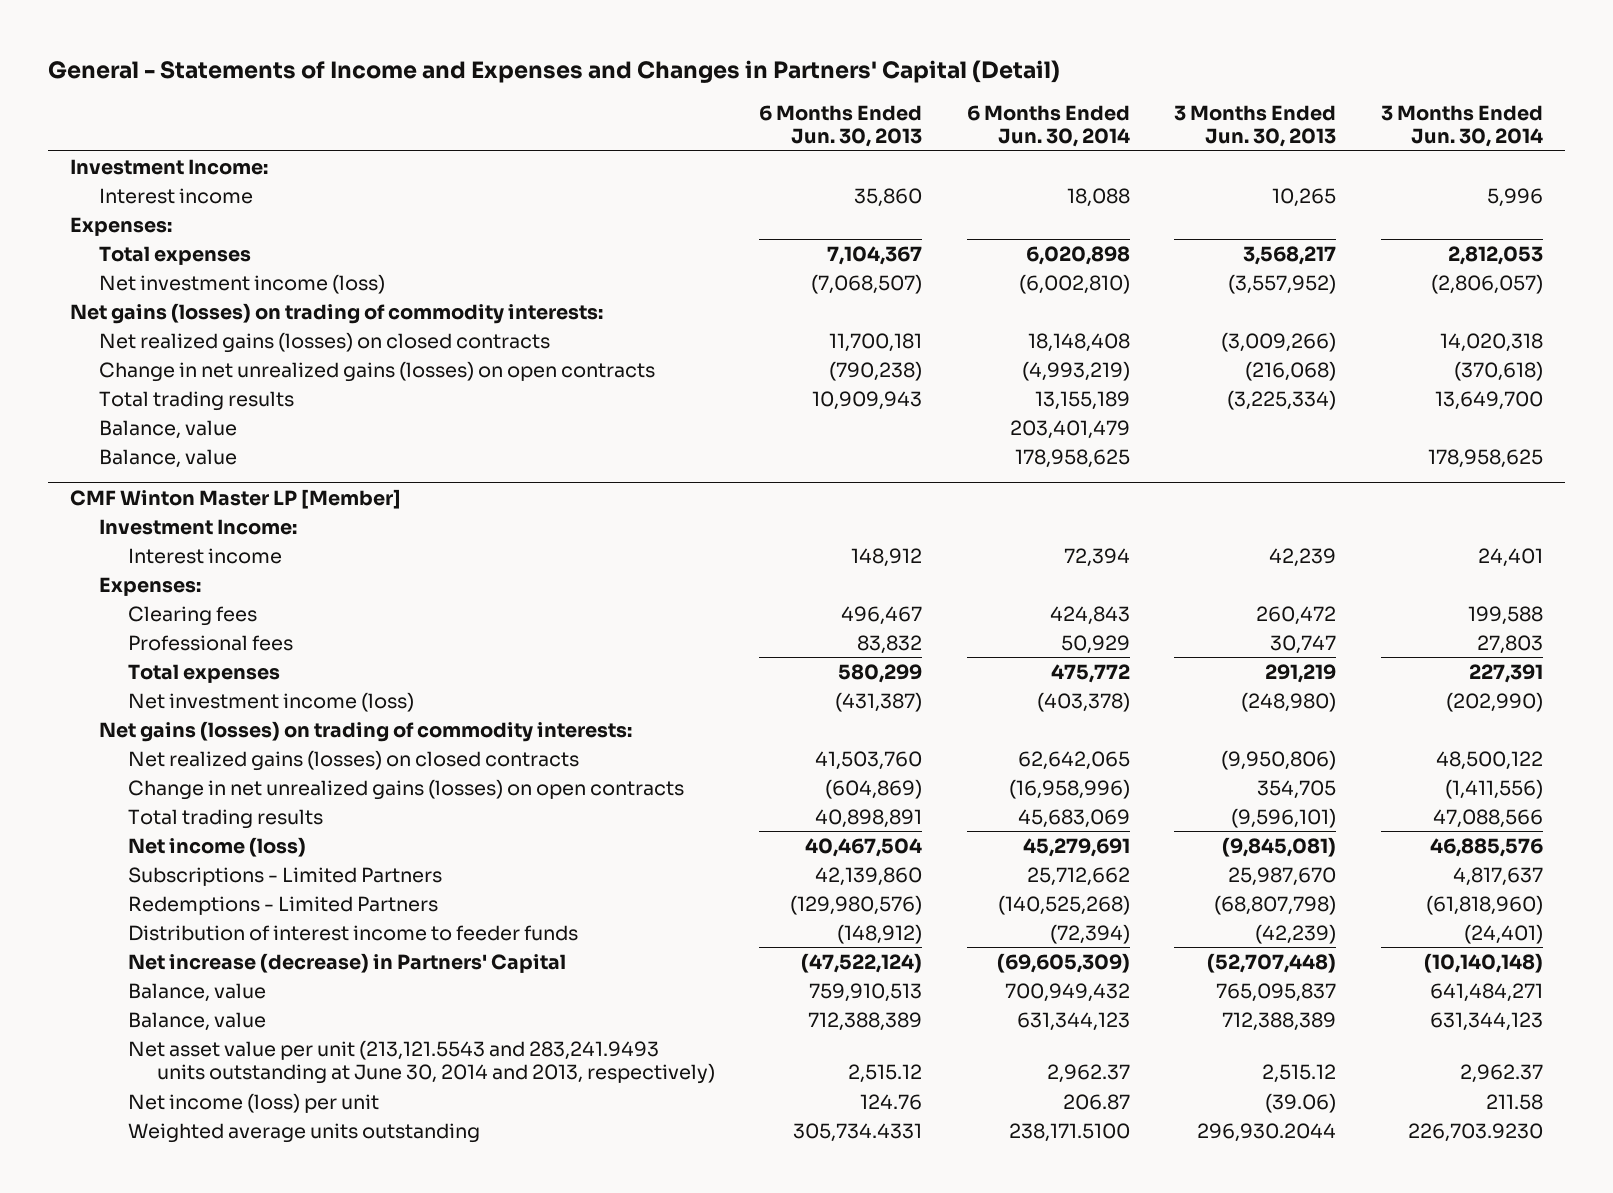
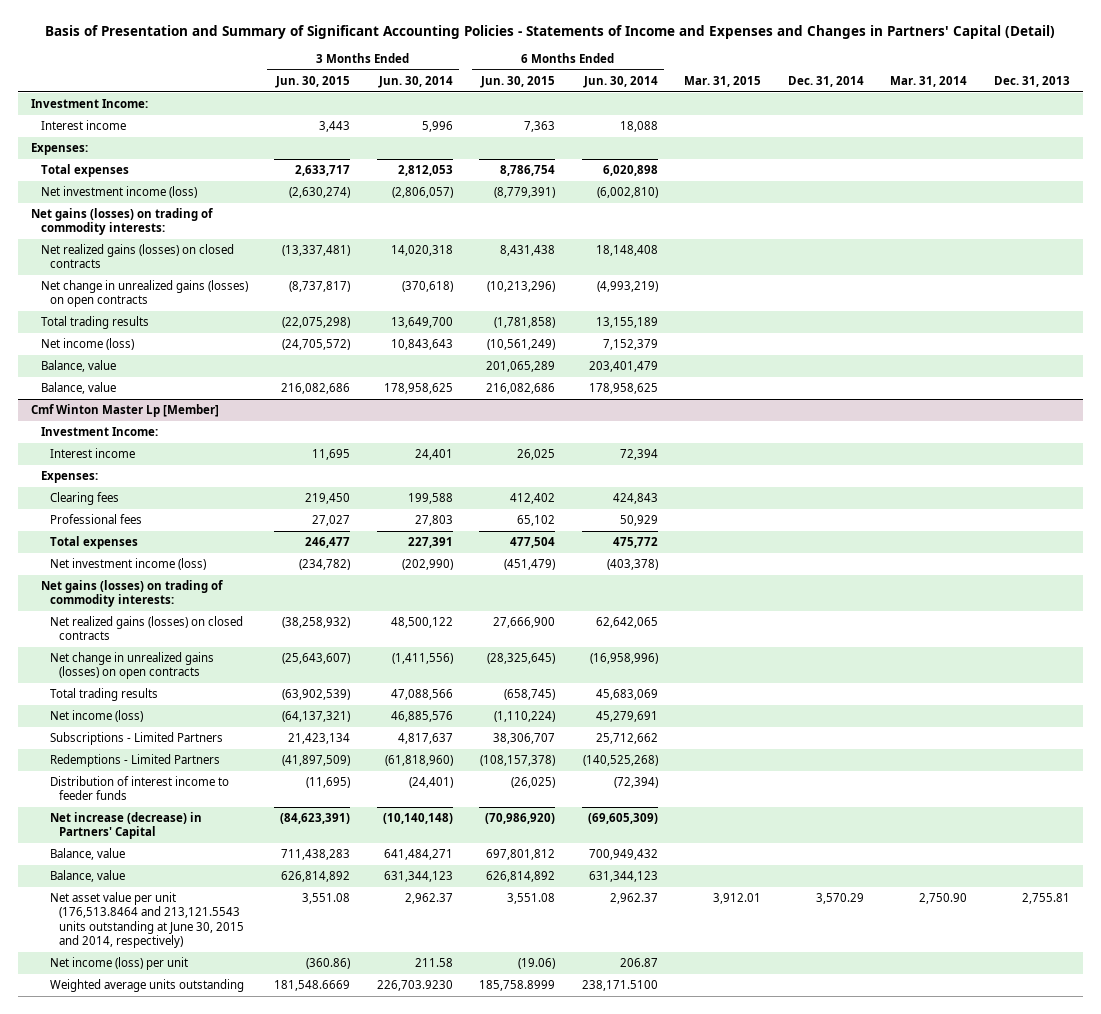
- General - Statements of Income and Expenses and Changes in Partners' Capital (Detail)
+ Basis of Presentation and Summary of Significant Accounting Policies - Statements of Income and Expenses and Changes in Partners' Capital (Detail)
- | 6 Months Ended Jun. 30, 2013 | 6 Months Ended Jun. 30, 2014 | 3 Months Ended Jun. 30, 2013 | 3 Months Ended Jun. 30, 2014
+ | 3 Months Ended Jun. 30, 2015 | 3 Months Ended Jun. 30, 2014 | 6 Months Ended Jun. 30, 2015 | 6 Months Ended Jun. 30, 2014 | Mar. 31, 2015 | Dec. 31, 2014 | Mar. 31, 2014 | Dec. 31, 2013
- Change in net unrealized gains (losses) on open contracts | (790,238) | (4,993,219) | (216,068) | (370,618)
+ Net change in unrealized gains (losses) on open contracts | (8,737,817) | (370,618) | (10,213,296) | (4,993,219) | | | |
+ Net income (loss) | (24,705,572) | 10,843,643 | (10,561,249) | 7,152,379 | | | |
- CMF Winton Master LP [Member]
+ Cmf Winton Master Lp [Member]
- Change in net unrealized gains (losses) on open contracts | (604,869) | (16,958,996) | 354,705 | (1,411,556)
+ Net change in unrealized gains (losses) on open contracts | (25,643,607) | (1,411,556) | (28,325,645) | (16,958,996) | | | |
- Net asset value per unit (213,121.5543 and 283,241.9493 units outstanding at June 30, 2014 and 2013, respectively) | 2,515.12 | 2,962.37 | 2,515.12 | 2,962.37
+ Net asset value per unit (176,513.8464 and 213,121.5543 units outstanding at June 30, 2015 and 2014, respectively) | 3,551.08 | 2,962.37 | 3,551.08 | 2,962.37 | 3,912.01 | 3,570.29 | 2,750.90 | 2,755.81

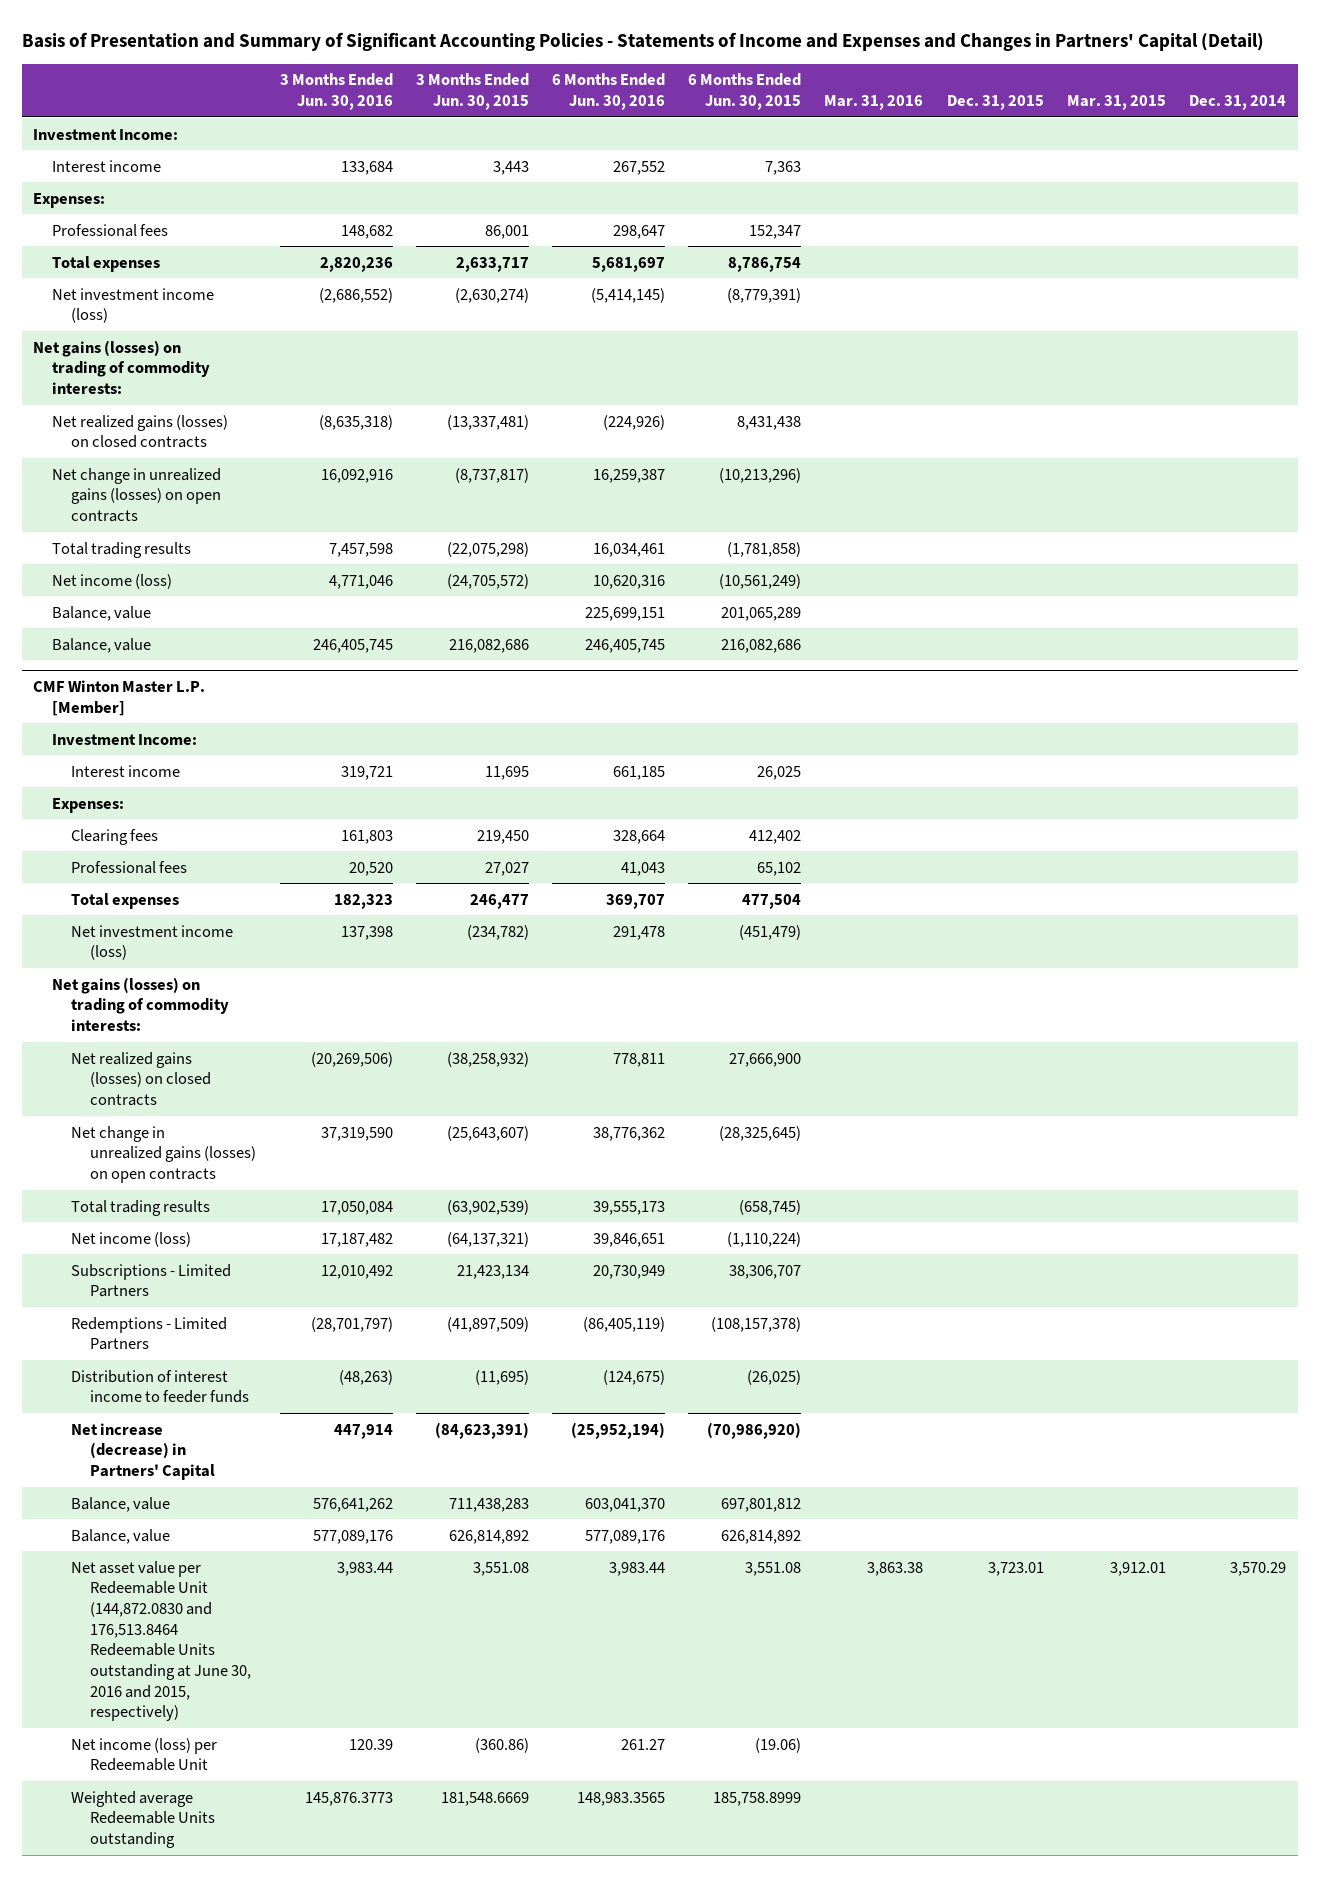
- | 3 Months Ended Jun. 30, 2015 | 3 Months Ended Jun. 30, 2014 | 6 Months Ended Jun. 30, 2015 | 6 Months Ended Jun. 30, 2014 | Mar. 31, 2015 | Dec. 31, 2014 | Mar. 31, 2014 | Dec. 31, 2013
+ | 3 Months Ended Jun. 30, 2016 | 3 Months Ended Jun. 30, 2015 | 6 Months Ended Jun. 30, 2016 | 6 Months Ended Jun. 30, 2015 | Mar. 31, 2016 | Dec. 31, 2015 | Mar. 31, 2015 | Dec. 31, 2014
+ Professional fees | 148,682 | 86,001 | 298,647 | 152,347 | | | |
- Cmf Winton Master Lp [Member]
+ CMF Winton Master L.P. [Member]
- Net asset value per unit (176,513.8464 and 213,121.5543 units outstanding at June 30, 2015 and 2014, respectively) | 3,551.08 | 2,962.37 | 3,551.08 | 2,962.37 | 3,912.01 | 3,570.29 | 2,750.90 | 2,755.81
- Net income (loss) per unit | (360.86) | 211.58 | (19.06) | 206.87 | | | |
- Weighted average units outstanding | 181,548.6669 | 226,703.9230 | 185,758.8999 | 238,171.5100 | | | |
+ Net asset value per Redeemable Unit (144,872.0830 and 176,513.8464 Redeemable Units outstanding at June 30, 2016 and 2015, respectively) | 3,983.44 | 3,551.08 | 3,983.44 | 3,551.08 | 3,863.38 | 3,723.01 | 3,912.01 | 3,570.29
+ Net income (loss) per Redeemable Unit | 120.39 | (360.86) | 261.27 | (19.06) | | | |
+ Weighted average Redeemable Units outstanding | 145,876.3773 | 181,548.6669 | 148,983.3565 | 185,758.8999 | | | |

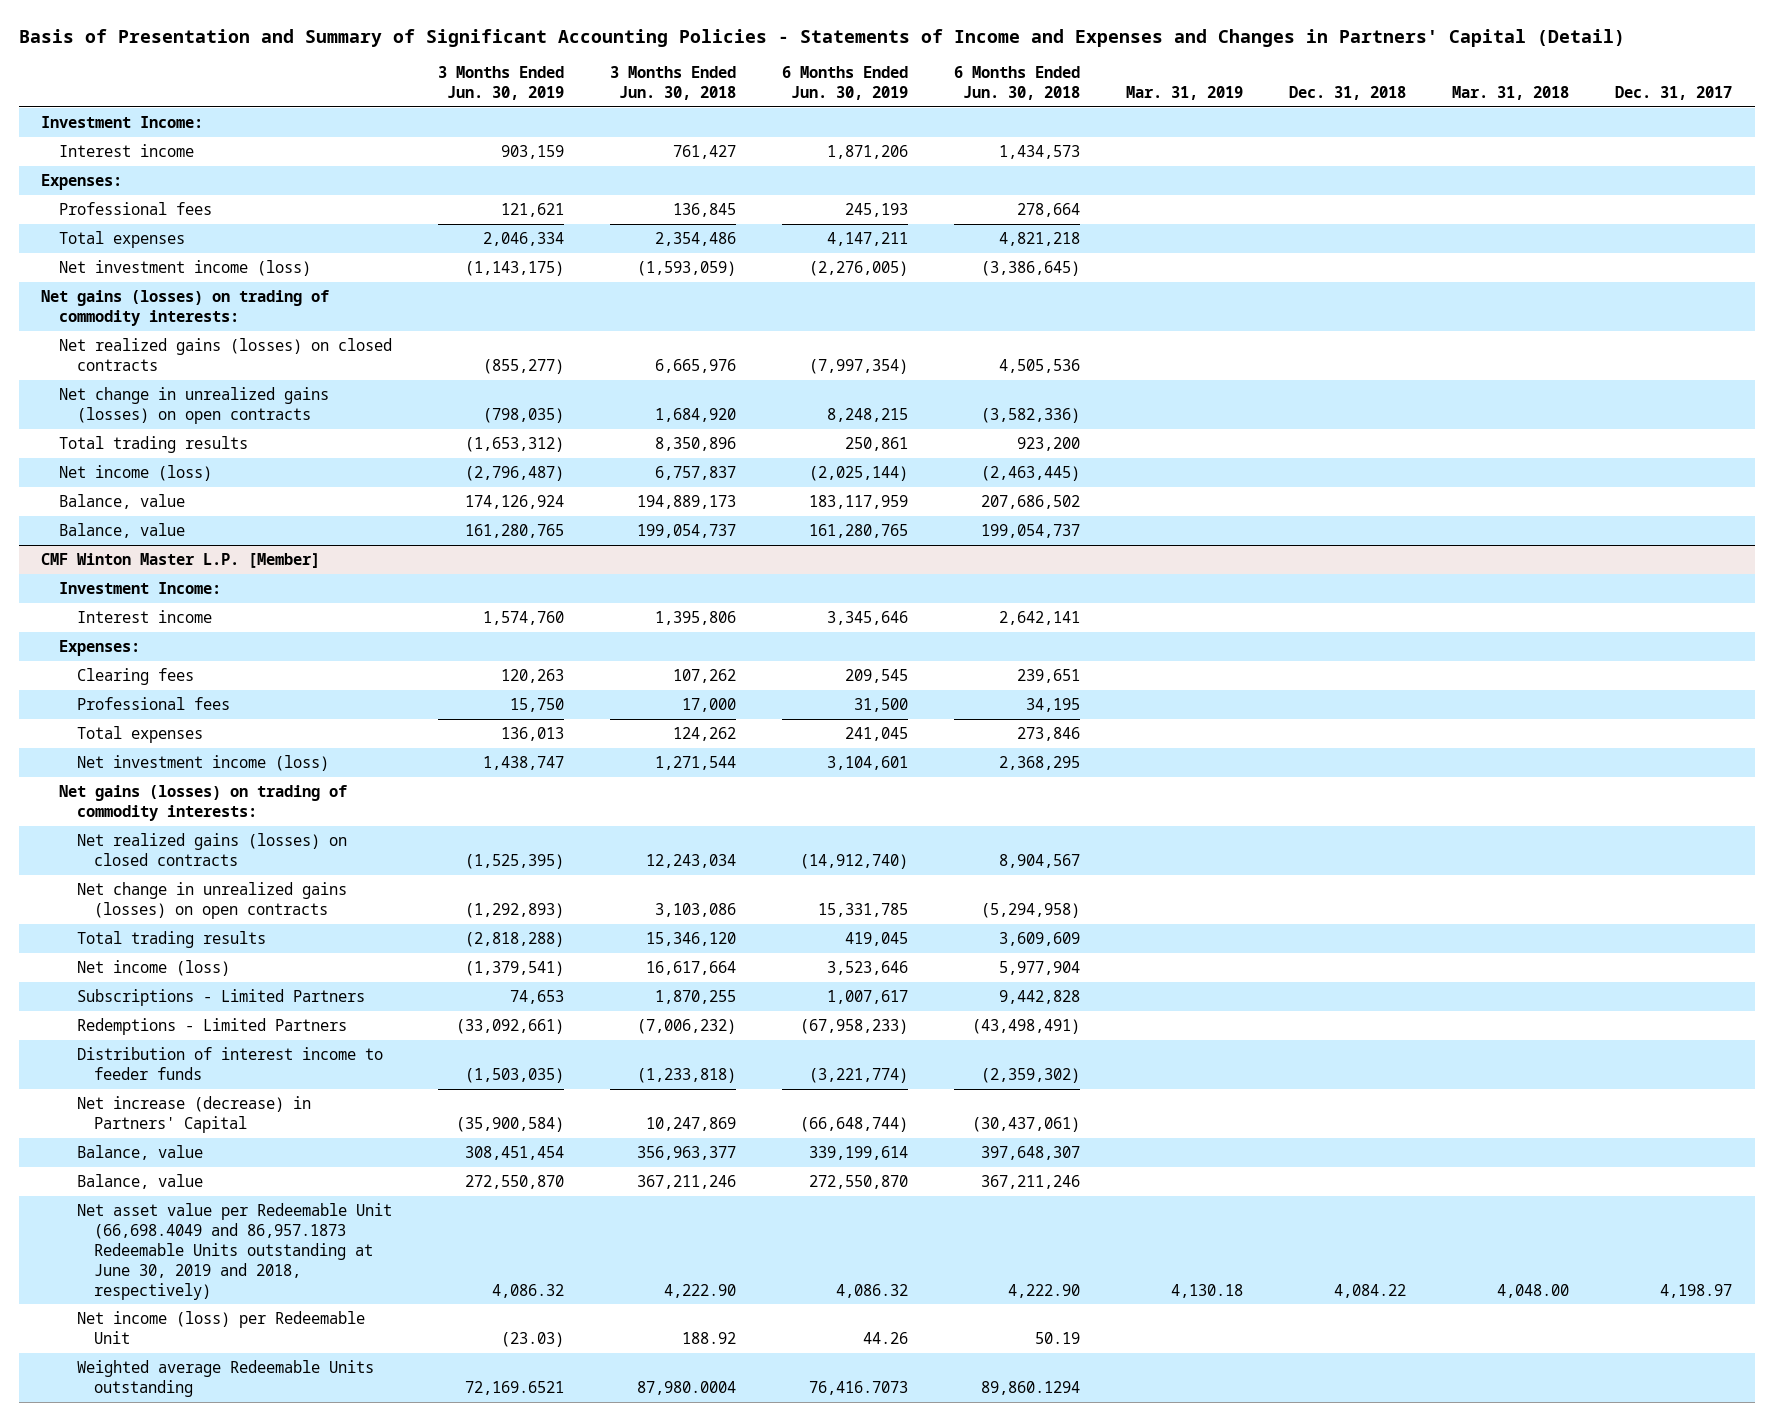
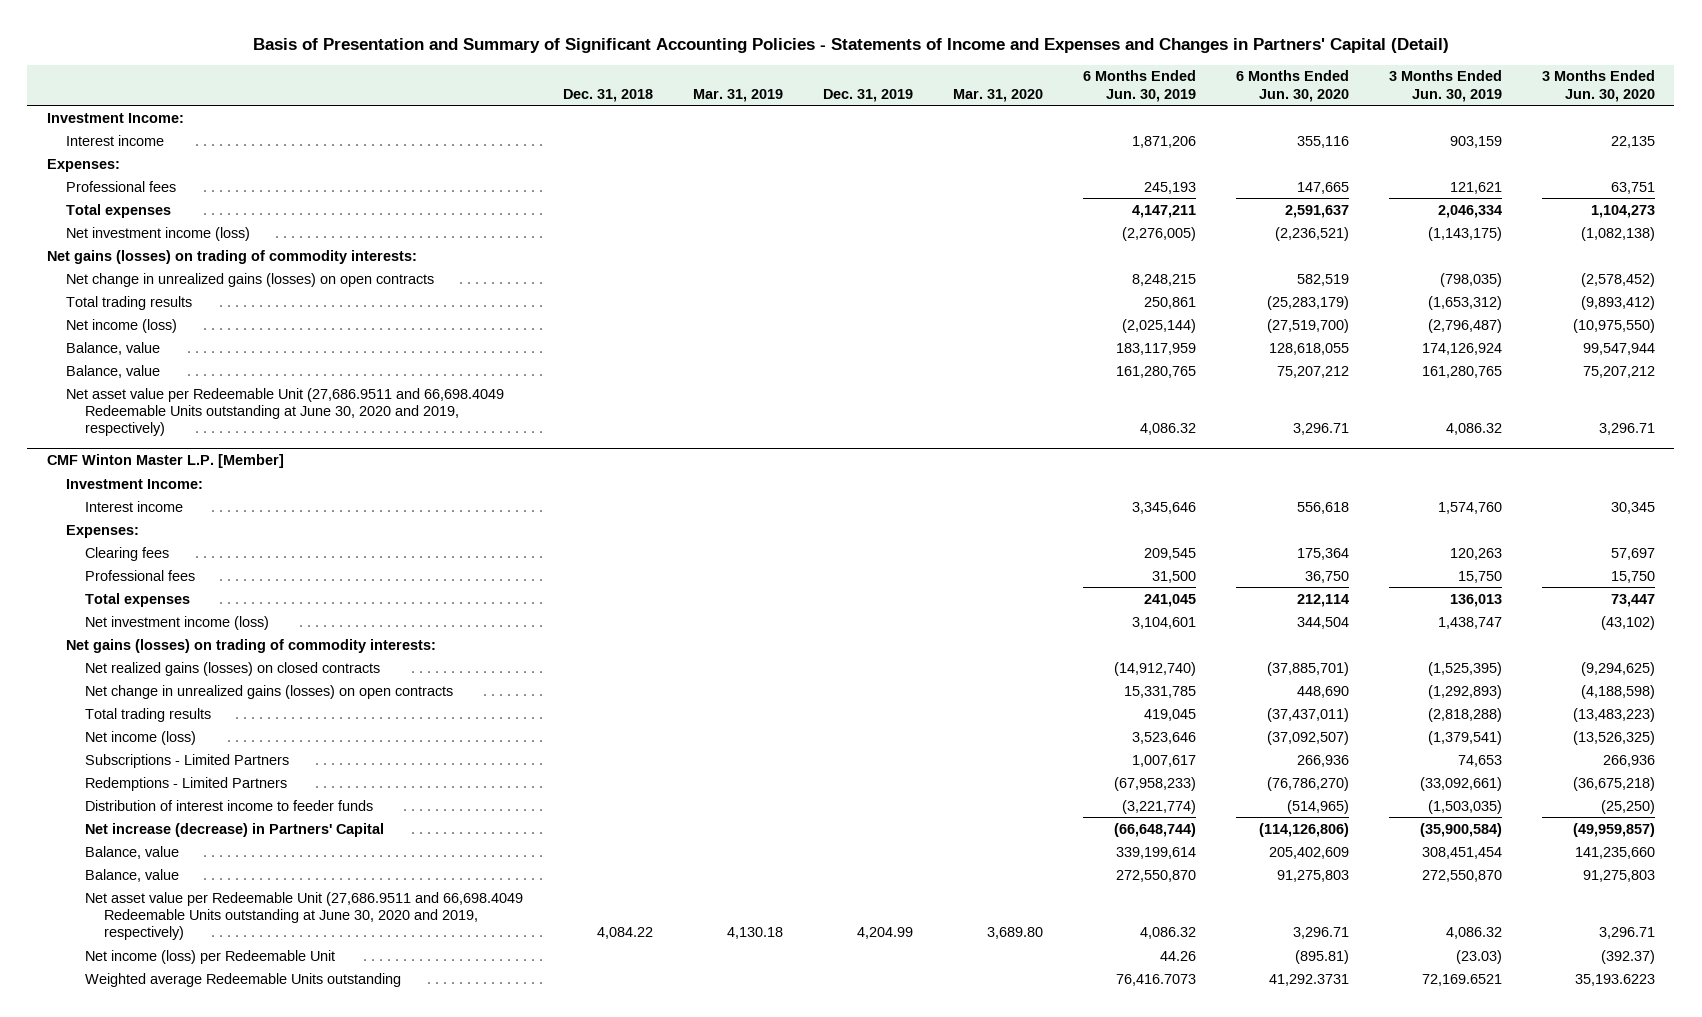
- | 3 Months Ended Jun. 30, 2019 | 3 Months Ended Jun. 30, 2018 | 6 Months Ended Jun. 30, 2019 | 6 Months Ended Jun. 30, 2018 | Mar. 31, 2019 | Dec. 31, 2018 | Mar. 31, 2018 | Dec. 31, 2017
+ | Dec. 31, 2018 | Mar. 31, 2019 | Dec. 31, 2019 | Mar. 31, 2020 | 6 Months Ended Jun. 30, 2019 | 6 Months Ended Jun. 30, 2020 | 3 Months Ended Jun. 30, 2019 | 3 Months Ended Jun. 30, 2020
- Net realized gains (losses) on closed contracts | (855,277) | 6,665,976 | (7,997,354) | 4,505,536 | | | |
+ Net asset value per Redeemable Unit (27,686.9511 and 66,698.4049 Redeemable Units outstanding at June 30, 2020 and 2019, respectively) | | | | | 4,086.32 | 3,296.71 | 4,086.32 | 3,296.71
@ CMF Winton Master L.P. [Member]
- Net asset value per Redeemable Unit (66,698.4049 and 86,957.1873 Redeemable Units outstanding at June 30, 2019 and 2018, respectively) | 4,086.32 | 4,222.90 | 4,086.32 | 4,222.90 | 4,130.18 | 4,084.22 | 4,048.00 | 4,198.97
+ Net asset value per Redeemable Unit (27,686.9511 and 66,698.4049 Redeemable Units outstanding at June 30, 2020 and 2019, respectively) | 4,084.22 | 4,130.18 | 4,204.99 | 3,689.80 | 4,086.32 | 3,296.71 | 4,086.32 | 3,296.71

